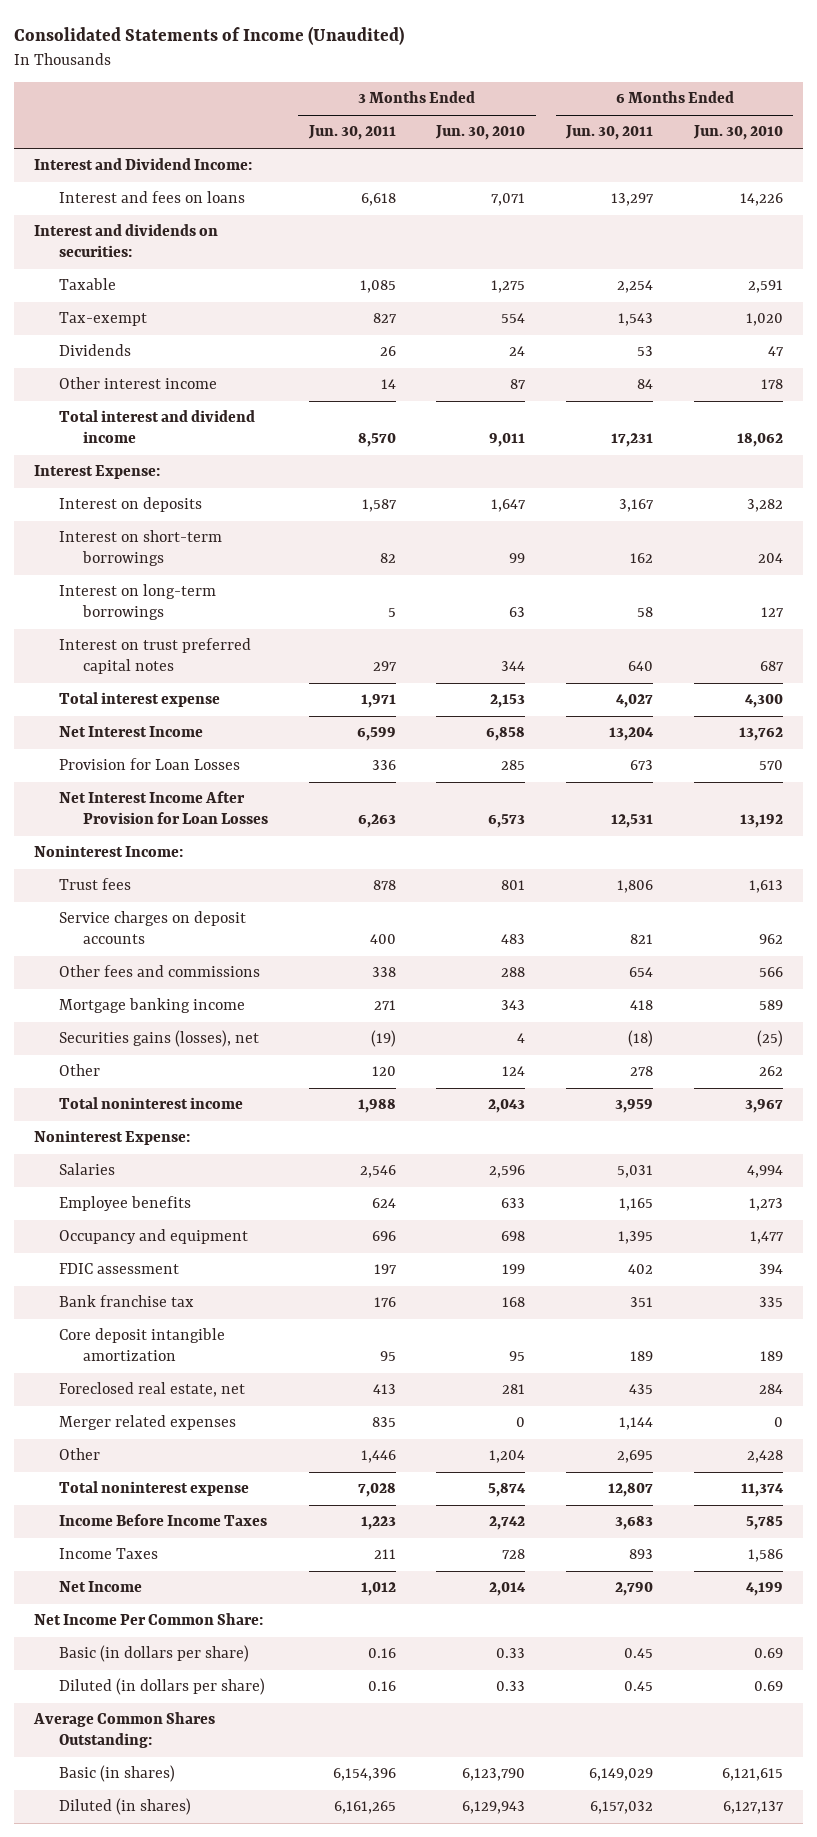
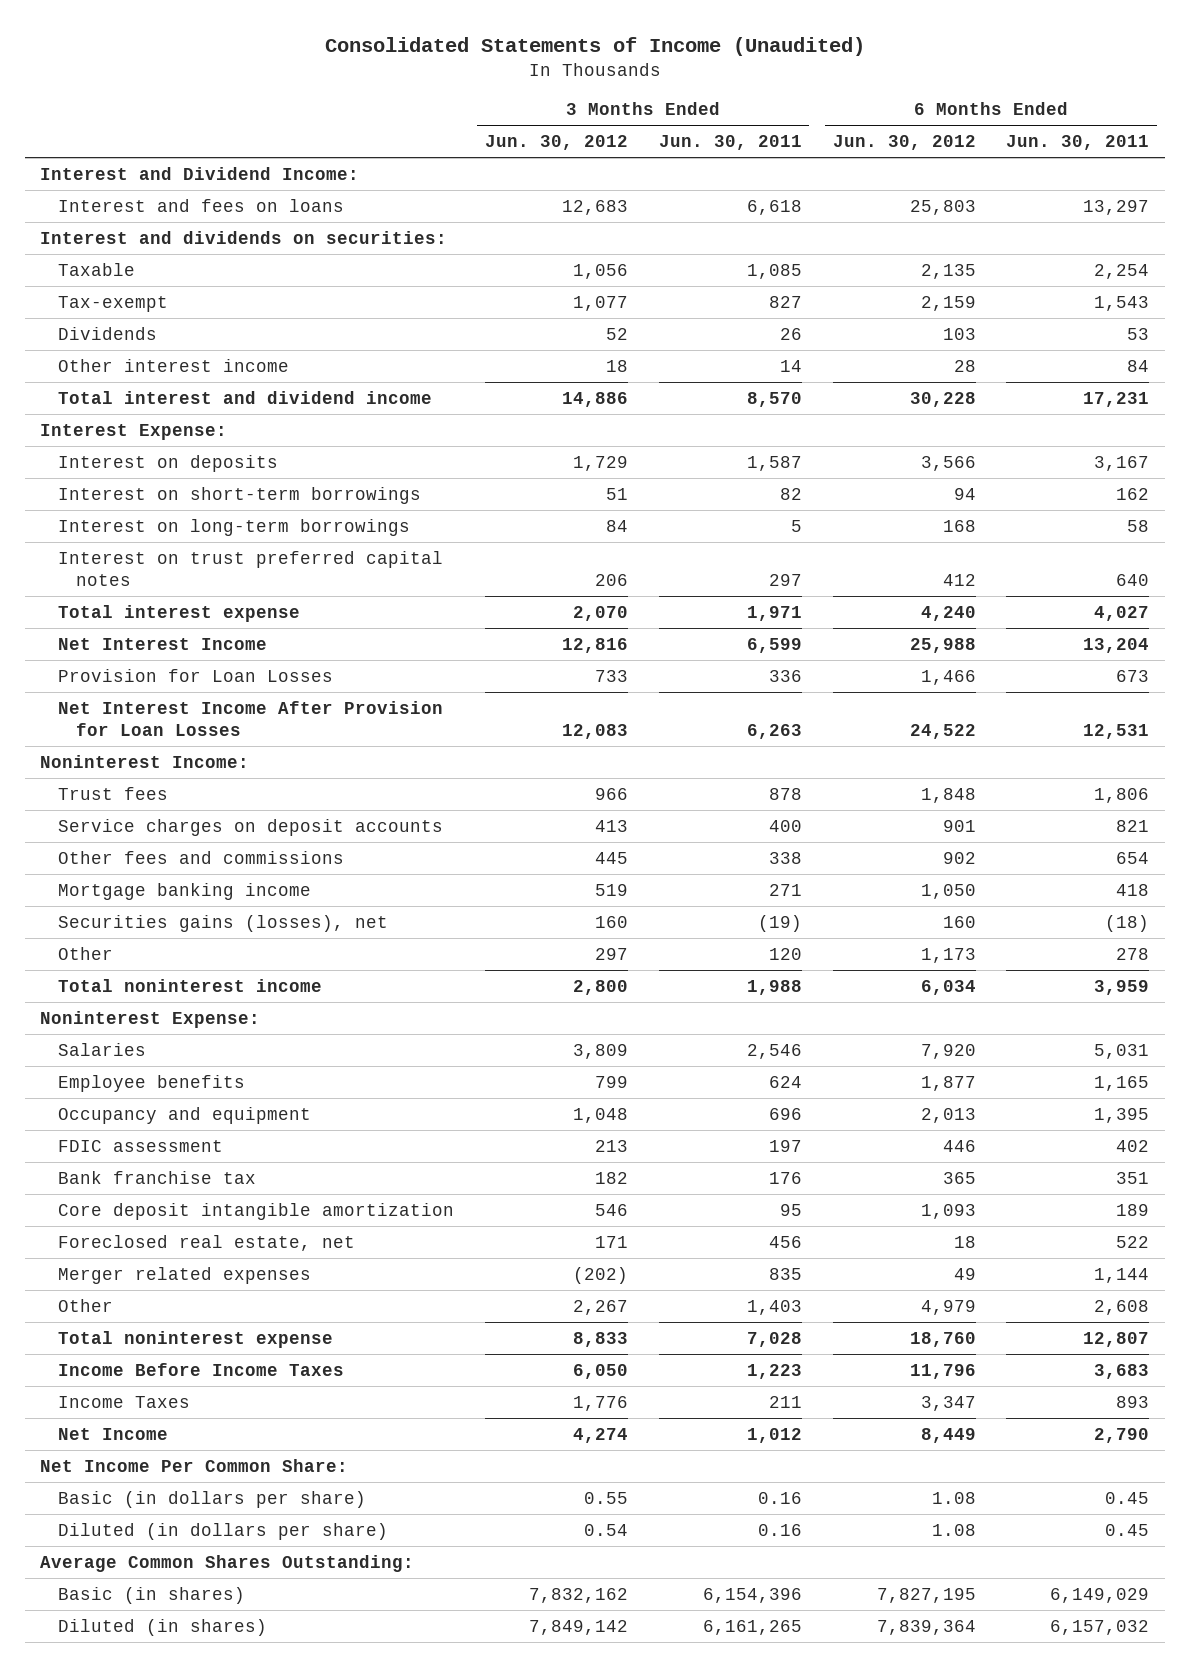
- | 3 Months Ended Jun. 30, 2011 | 3 Months Ended Jun. 30, 2010 | 6 Months Ended Jun. 30, 2011 | 6 Months Ended Jun. 30, 2010
+ | 3 Months Ended Jun. 30, 2012 | 3 Months Ended Jun. 30, 2011 | 6 Months Ended Jun. 30, 2012 | 6 Months Ended Jun. 30, 2011
- Foreclosed real estate, net | 413 | 281 | 435 | 284
+ Foreclosed real estate, net | 171 | 456 | 18 | 522
- Other | 1,446 | 1,204 | 2,695 | 2,428
+ Other | 2,267 | 1,403 | 4,979 | 2,608

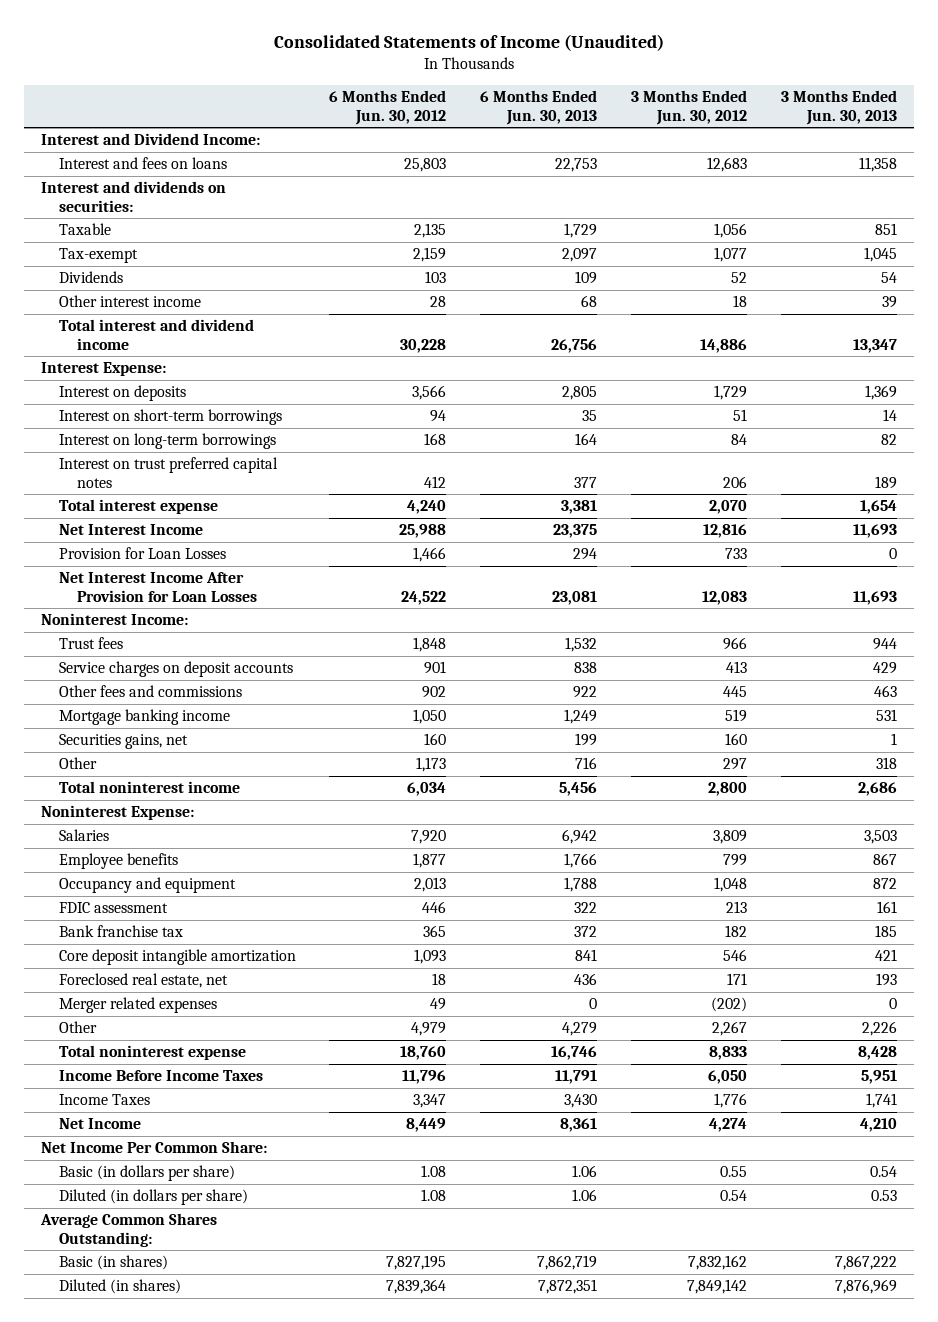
- | 3 Months Ended Jun. 30, 2012 | 3 Months Ended Jun. 30, 2011 | 6 Months Ended Jun. 30, 2012 | 6 Months Ended Jun. 30, 2011
+ | 6 Months Ended Jun. 30, 2012 | 6 Months Ended Jun. 30, 2013 | 3 Months Ended Jun. 30, 2012 | 3 Months Ended Jun. 30, 2013
- Securities gains (losses), net | 160 | (19) | 160 | (18)
+ Securities gains, net | 160 | 199 | 160 | 1

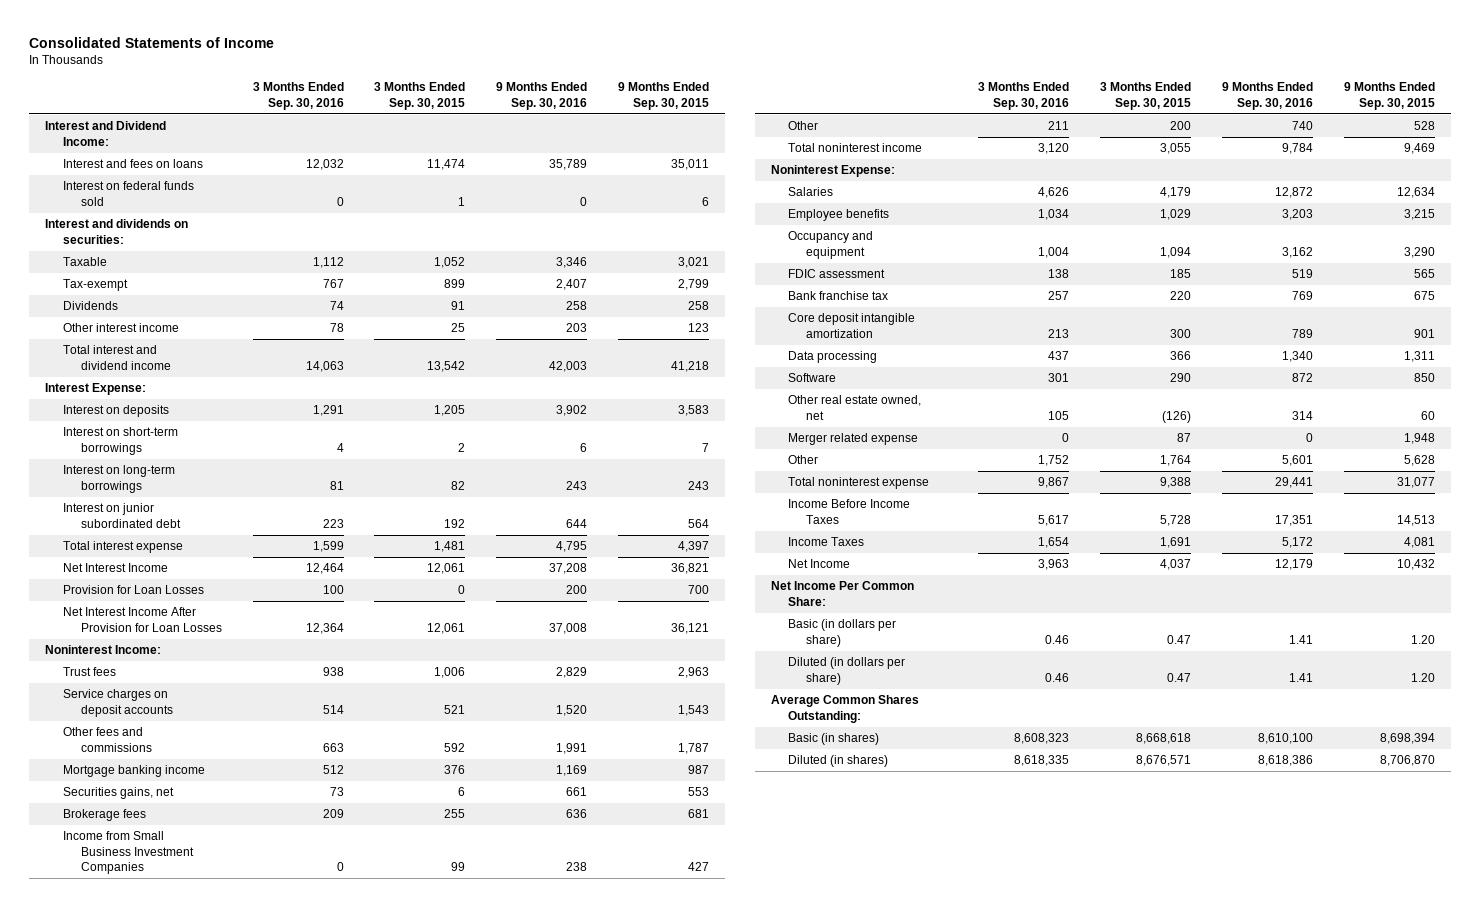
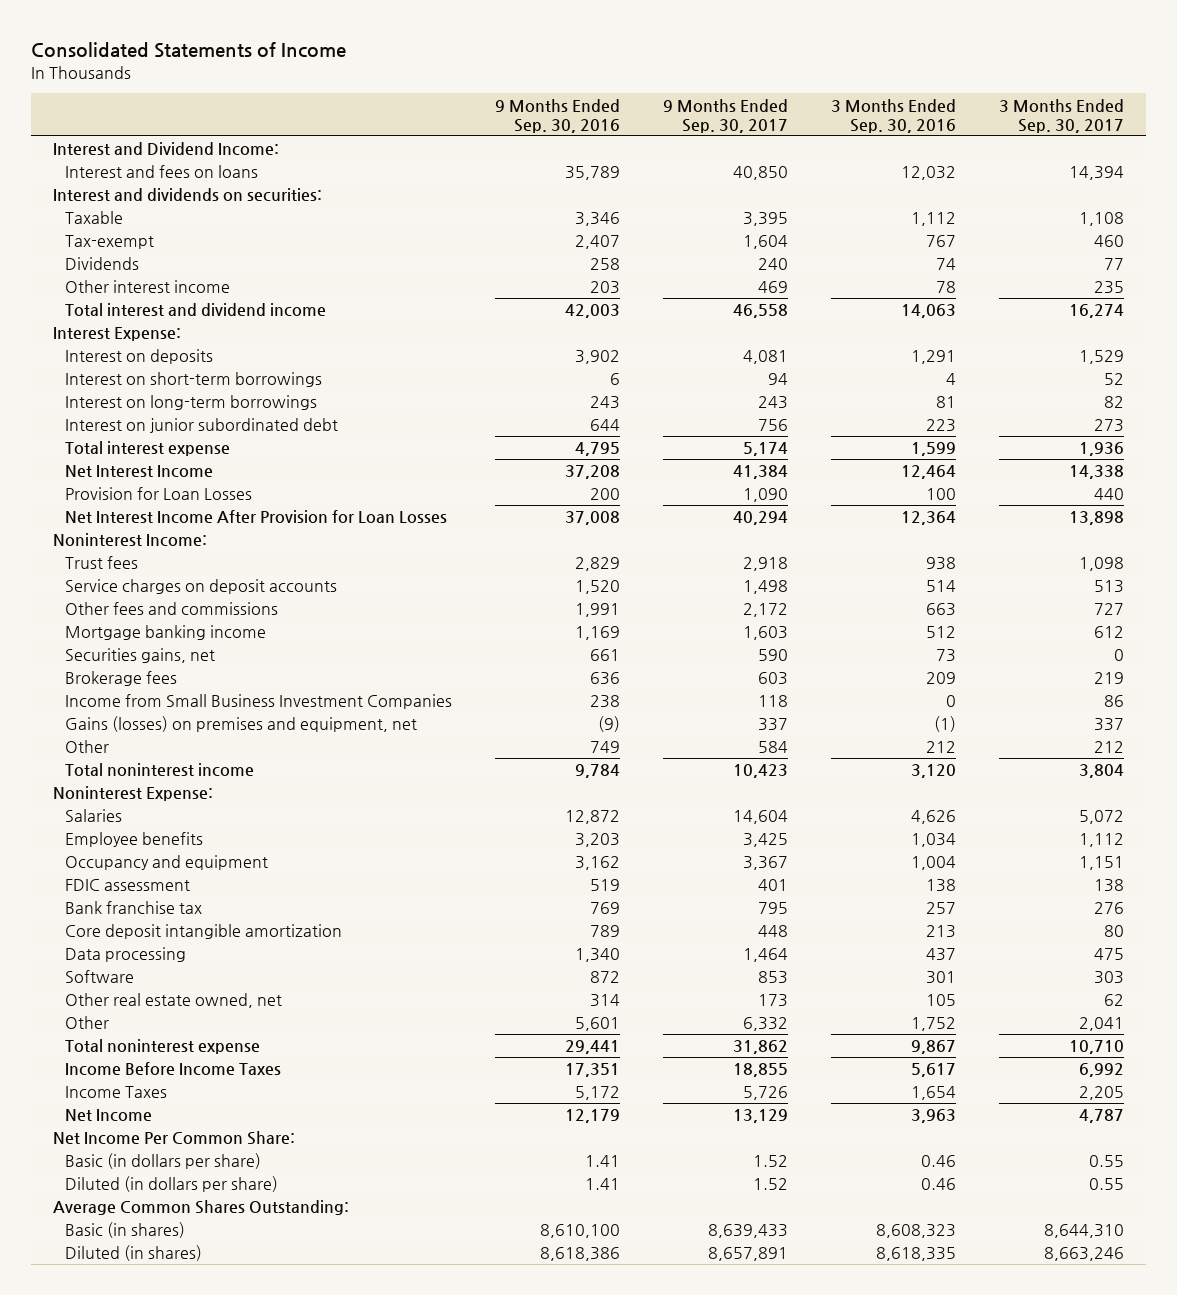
- | 3 Months Ended Sep. 30, 2016 | 3 Months Ended Sep. 30, 2015 | 9 Months Ended Sep. 30, 2016 | 9 Months Ended Sep. 30, 2015
+ | 9 Months Ended Sep. 30, 2016 | 9 Months Ended Sep. 30, 2017 | 3 Months Ended Sep. 30, 2016 | 3 Months Ended Sep. 30, 2017
- Interest on federal funds sold | 0 | 1 | 0 | 6
- Other | 211 | 200 | 740 | 528
+ Gains (losses) on premises and equipment, net | (9) | 337 | (1) | 337
+ Other | 749 | 584 | 212 | 212
- Merger related expense | 0 | 87 | 0 | 1,948

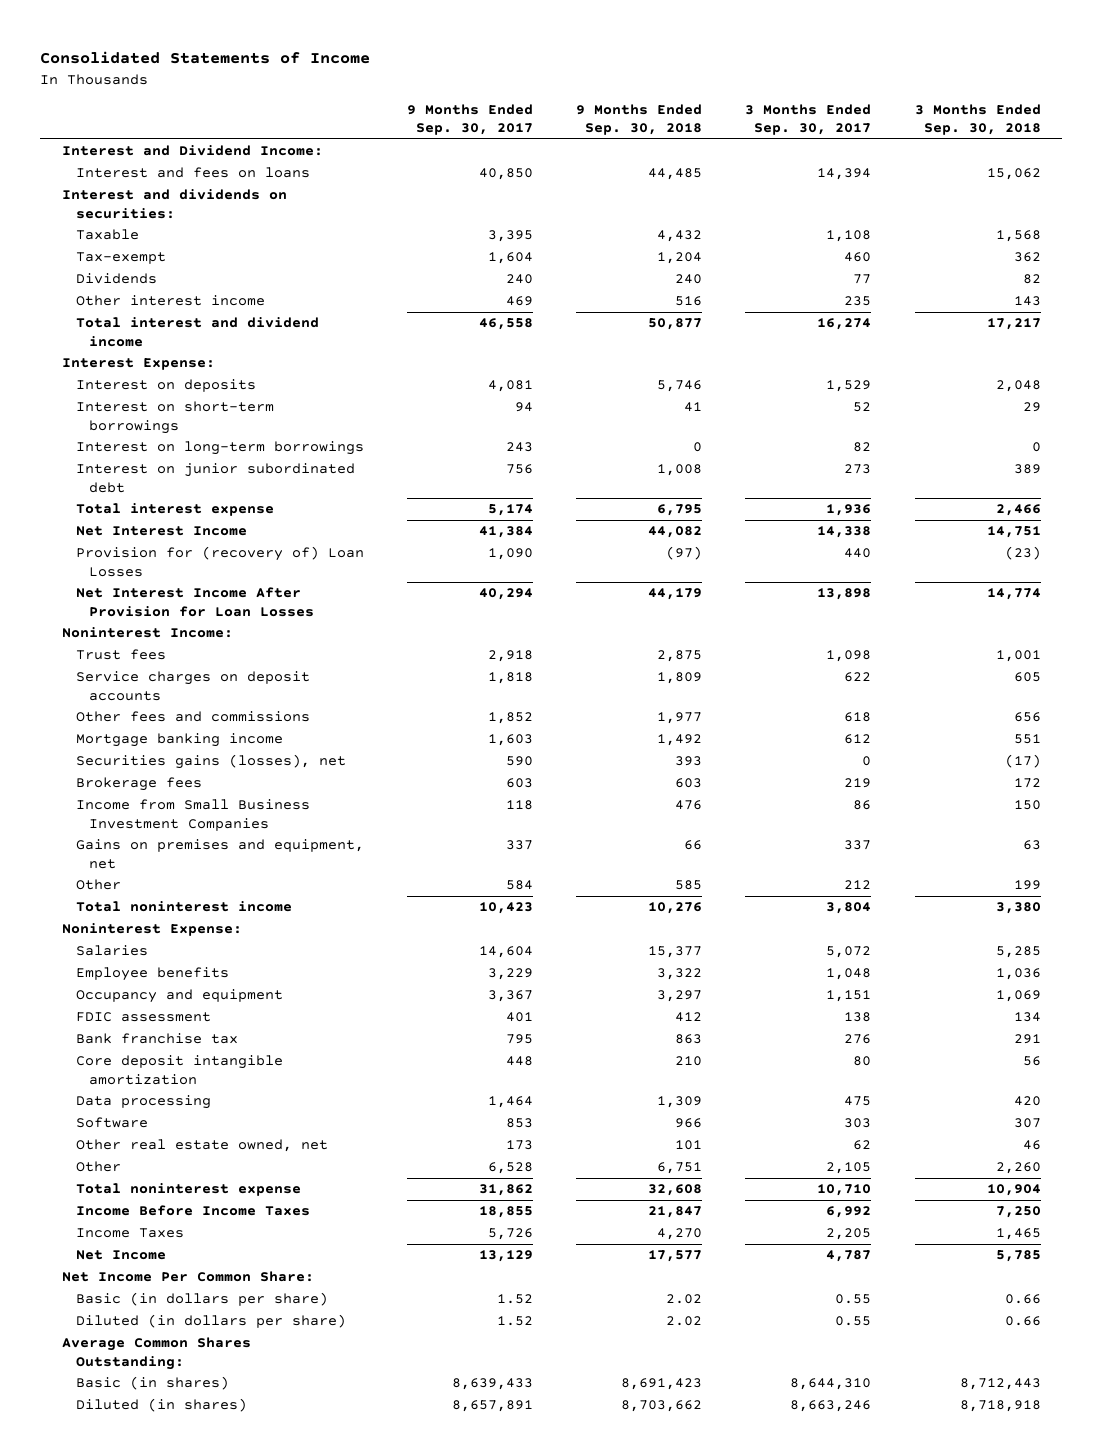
- | 9 Months Ended Sep. 30, 2016 | 9 Months Ended Sep. 30, 2017 | 3 Months Ended Sep. 30, 2016 | 3 Months Ended Sep. 30, 2017
+ | 9 Months Ended Sep. 30, 2017 | 9 Months Ended Sep. 30, 2018 | 3 Months Ended Sep. 30, 2017 | 3 Months Ended Sep. 30, 2018
- Provision for Loan Losses | 200 | 1,090 | 100 | 440
+ Provision for (recovery of) Loan Losses | 1,090 | (97) | 440 | (23)
- Service charges on deposit accounts | 1,520 | 1,498 | 514 | 513
- Other fees and commissions | 1,991 | 2,172 | 663 | 727
+ Service charges on deposit accounts | 1,818 | 1,809 | 622 | 605
+ Other fees and commissions | 1,852 | 1,977 | 618 | 656
- Securities gains, net | 661 | 590 | 73 | 0
+ Securities gains (losses), net | 590 | 393 | 0 | (17)
- Gains (losses) on premises and equipment, net | (9) | 337 | (1) | 337
+ Gains on premises and equipment, net | 337 | 66 | 337 | 63
- Employee benefits | 3,203 | 3,425 | 1,034 | 1,112
+ Employee benefits | 3,229 | 3,322 | 1,048 | 1,036
- Other | 5,601 | 6,332 | 1,752 | 2,041
+ Other | 6,528 | 6,751 | 2,105 | 2,260

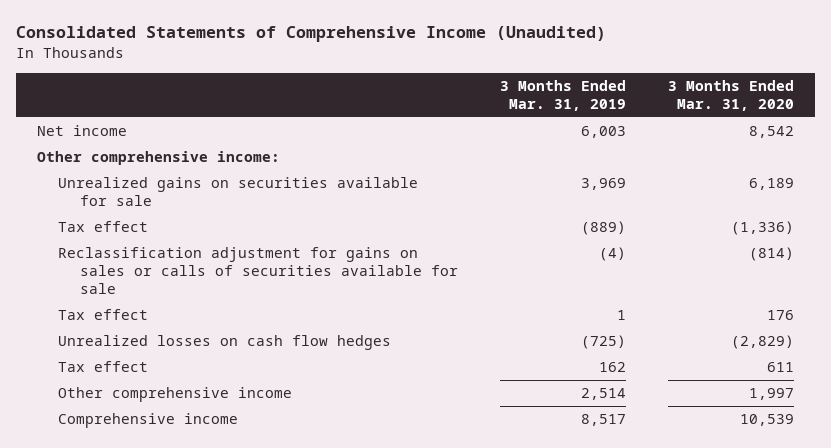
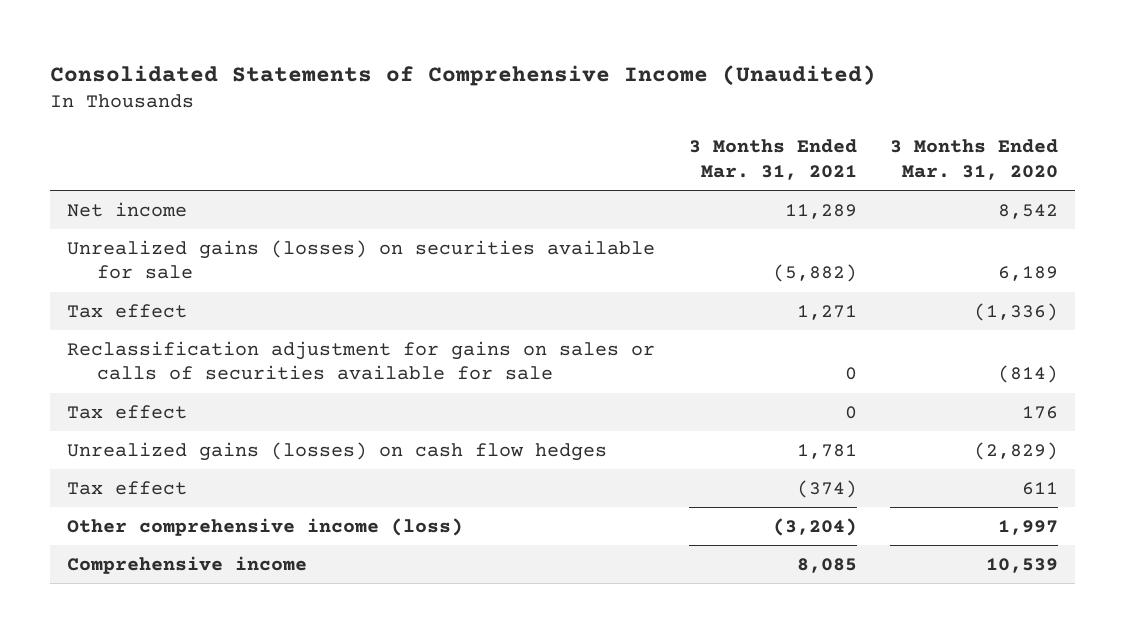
- | 3 Months Ended Mar. 31, 2019 | 3 Months Ended Mar. 31, 2020
+ | 3 Months Ended Mar. 31, 2021 | 3 Months Ended Mar. 31, 2020
- Other comprehensive income:
- Unrealized gains on securities available for sale | 3,969 | 6,189
+ Unrealized gains (losses) on securities available for sale | (5,882) | 6,189
- Unrealized losses on cash flow hedges | (725) | (2,829)
+ Unrealized gains (losses) on cash flow hedges | 1,781 | (2,829)
- Other comprehensive income | 2,514 | 1,997
+ Other comprehensive income (loss) | (3,204) | 1,997

